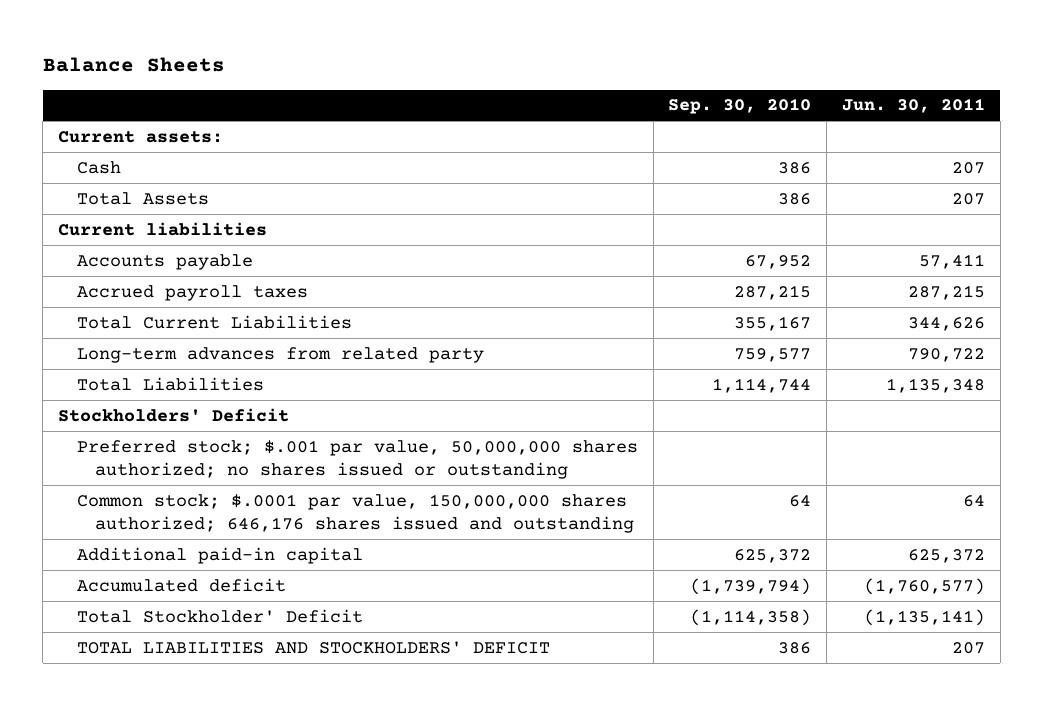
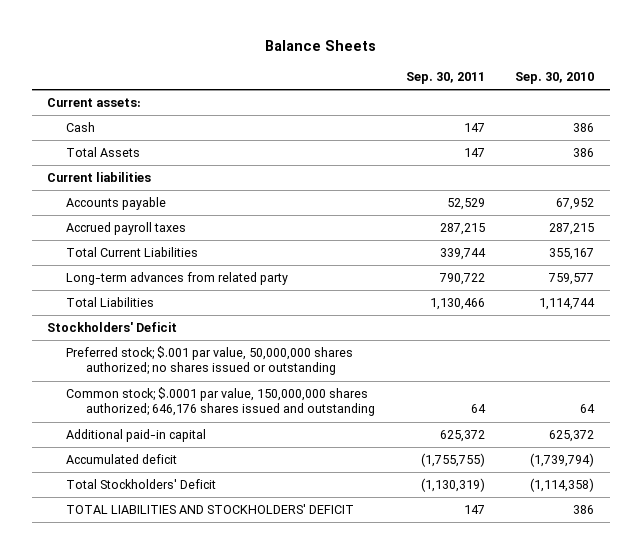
- | Sep. 30, 2010 | Jun. 30, 2011
+ | Sep. 30, 2011 | Sep. 30, 2010
- Total Stockholder' Deficit | (1,114,358) | (1,135,141)
+ Total Stockholders' Deficit | (1,130,319) | (1,114,358)

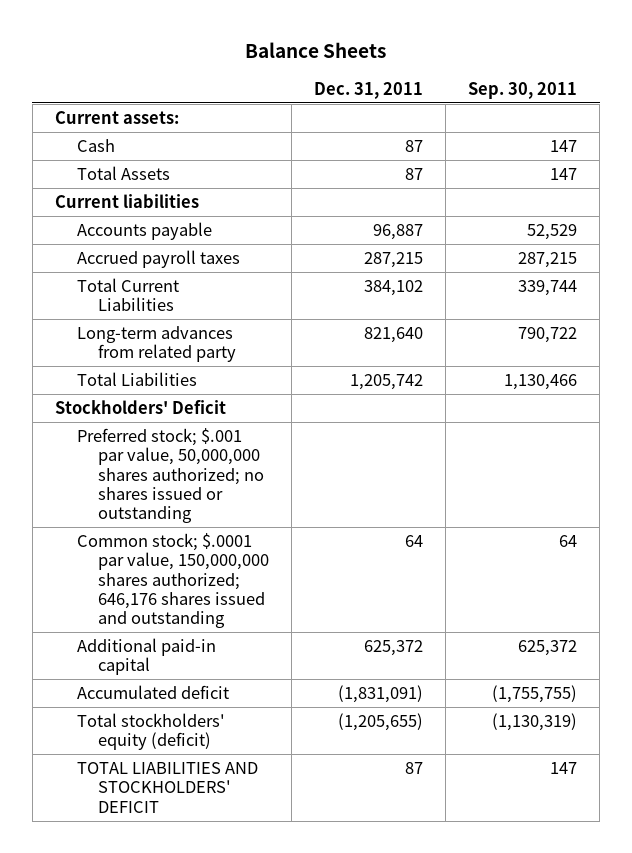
- | Sep. 30, 2011 | Sep. 30, 2010
+ | Dec. 31, 2011 | Sep. 30, 2011
- Total Stockholders' Deficit | (1,130,319) | (1,114,358)
+ Total stockholders' equity (deficit) | (1,205,655) | (1,130,319)

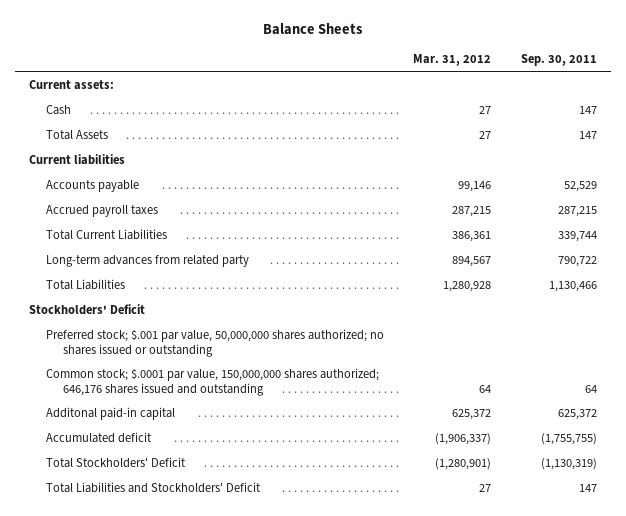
- | Dec. 31, 2011 | Sep. 30, 2011
+ | Mar. 31, 2012 | Sep. 30, 2011
- Additional paid-in capital | 625,372 | 625,372
+ Additonal paid-in capital | 625,372 | 625,372
- Total stockholders' equity (deficit) | (1,205,655) | (1,130,319)
- TOTAL LIABILITIES AND STOCKHOLDERS' DEFICIT | 87 | 147
+ Total Stockholders' Deficit | (1,280,901) | (1,130,319)
+ Total Liabilities and Stockholders' Deficit | 27 | 147

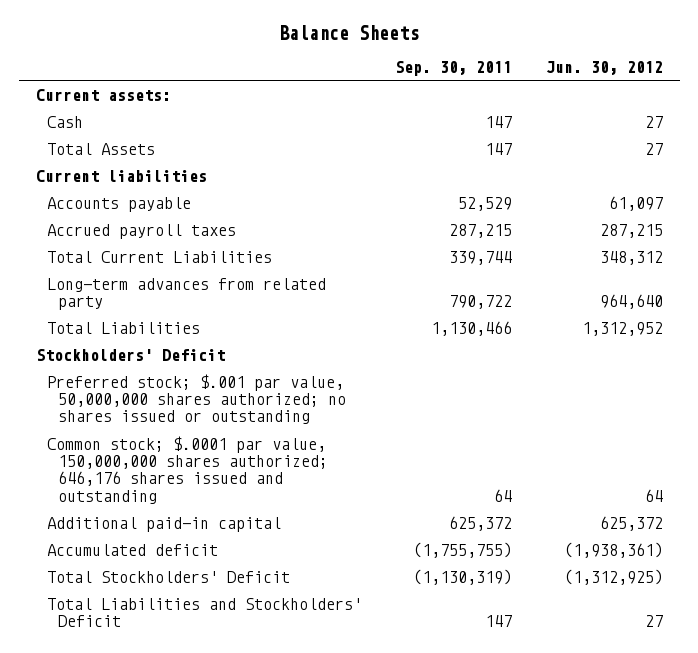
- | Mar. 31, 2012 | Sep. 30, 2011
+ | Sep. 30, 2011 | Jun. 30, 2012
- Additonal paid-in capital | 625,372 | 625,372
+ Additional paid-in capital | 625,372 | 625,372

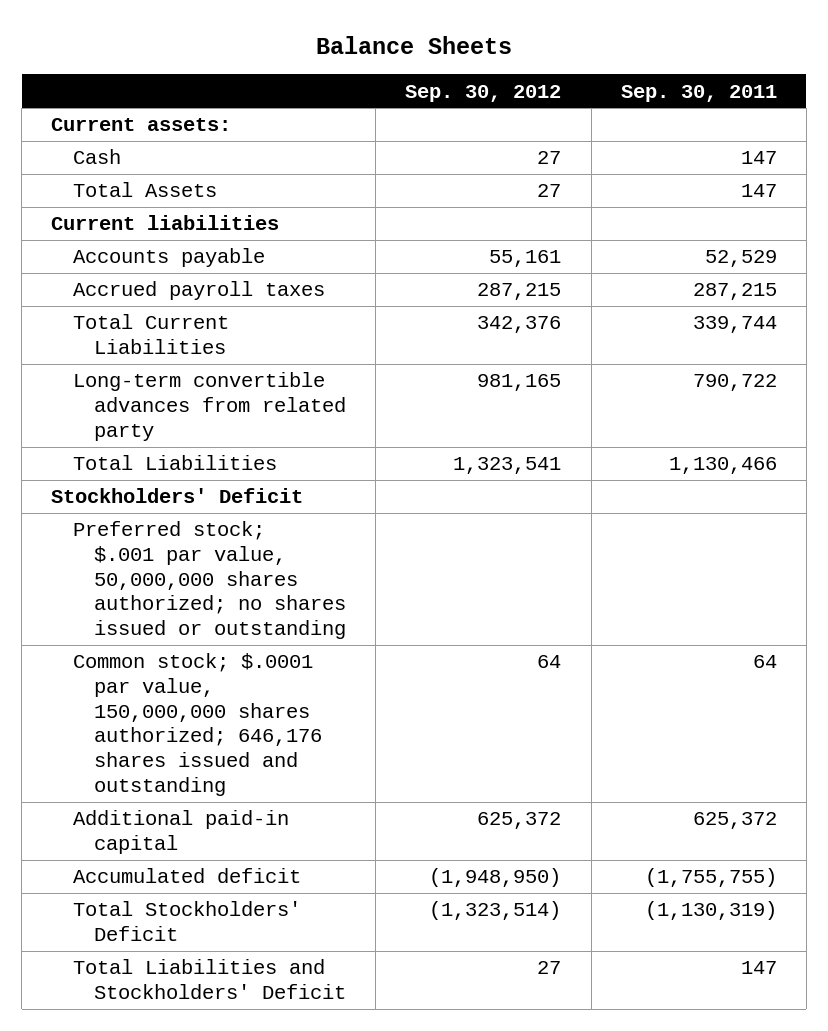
- | Sep. 30, 2011 | Jun. 30, 2012
+ | Sep. 30, 2012 | Sep. 30, 2011
- Long-term advances from related party | 790,722 | 964,640
+ Long-term convertible advances from related party | 981,165 | 790,722

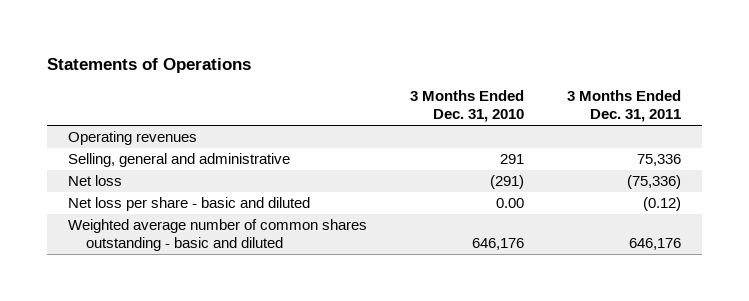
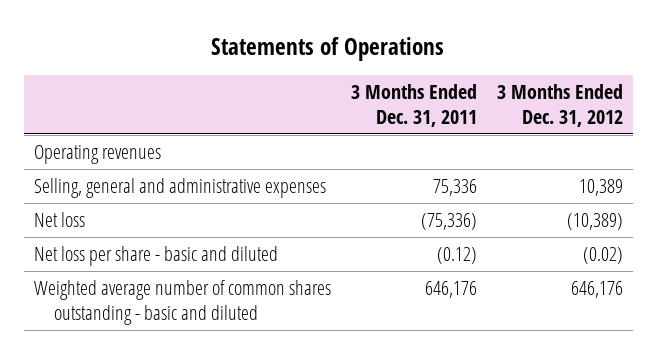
- | 3 Months Ended Dec. 31, 2010 | 3 Months Ended Dec. 31, 2011
+ | 3 Months Ended Dec. 31, 2011 | 3 Months Ended Dec. 31, 2012
- Selling, general and administrative | 291 | 75,336
+ Selling, general and administrative expenses | 75,336 | 10,389

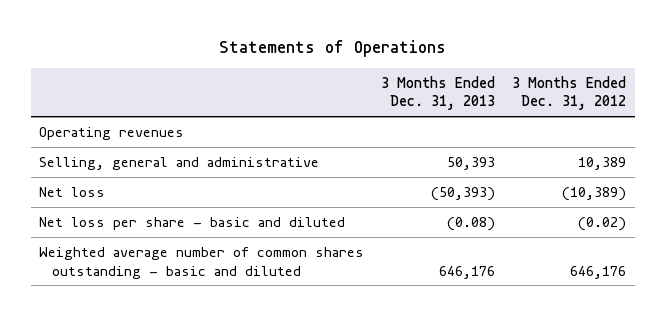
- | 3 Months Ended Dec. 31, 2011 | 3 Months Ended Dec. 31, 2012
+ | 3 Months Ended Dec. 31, 2013 | 3 Months Ended Dec. 31, 2012
- Selling, general and administrative expenses | 75,336 | 10,389
+ Selling, general and administrative | 50,393 | 10,389

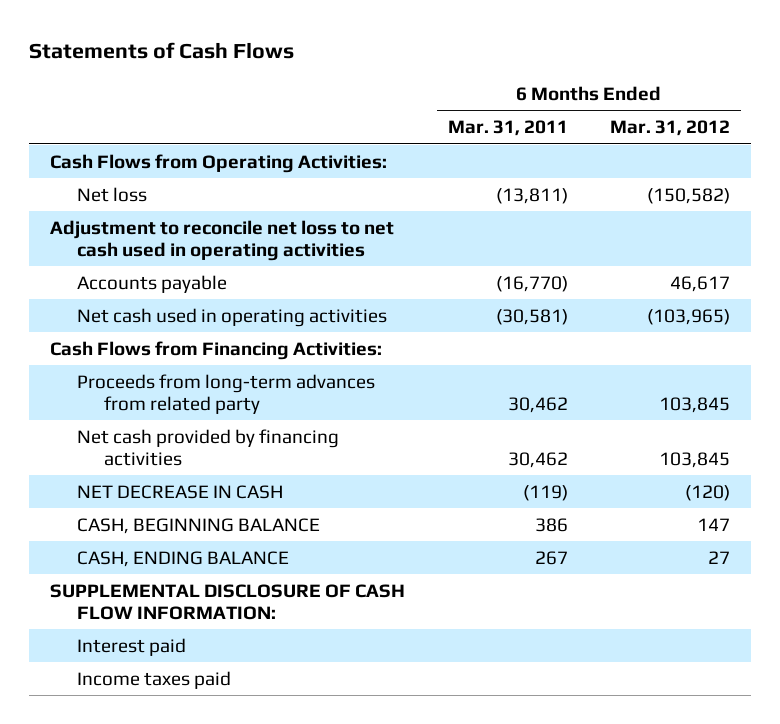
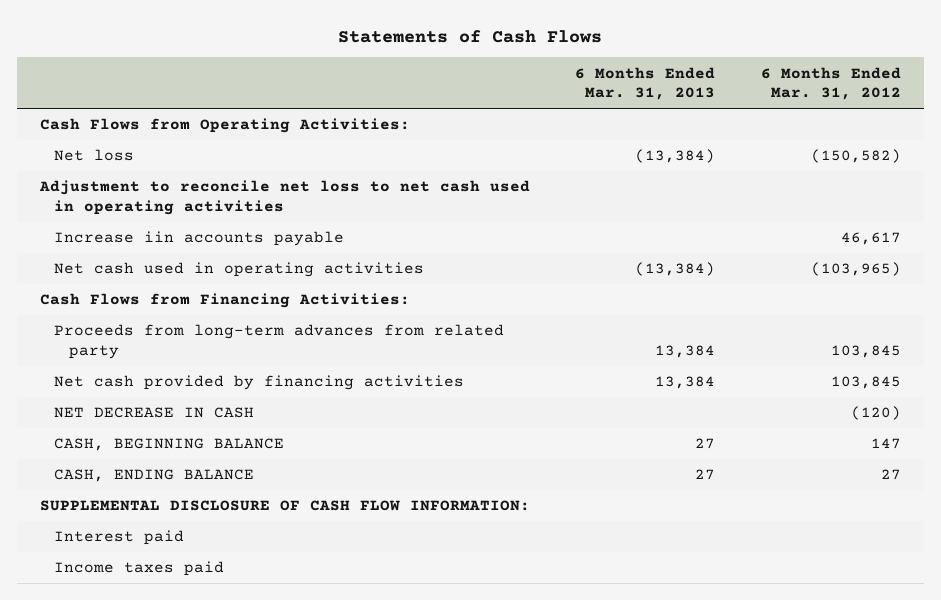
- | 6 Months Ended Mar. 31, 2011 | 6 Months Ended Mar. 31, 2012
+ | 6 Months Ended Mar. 31, 2013 | 6 Months Ended Mar. 31, 2012
- Accounts payable | (16,770) | 46,617
+ Increase iin accounts payable | | 46,617

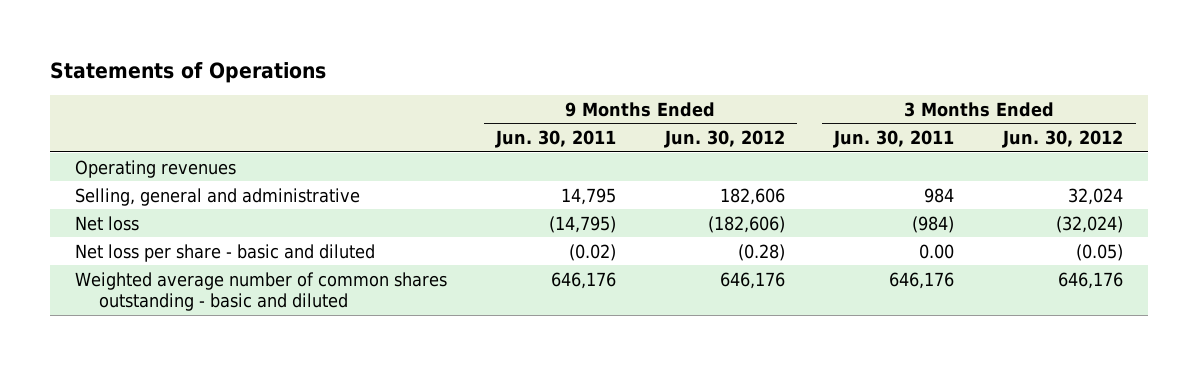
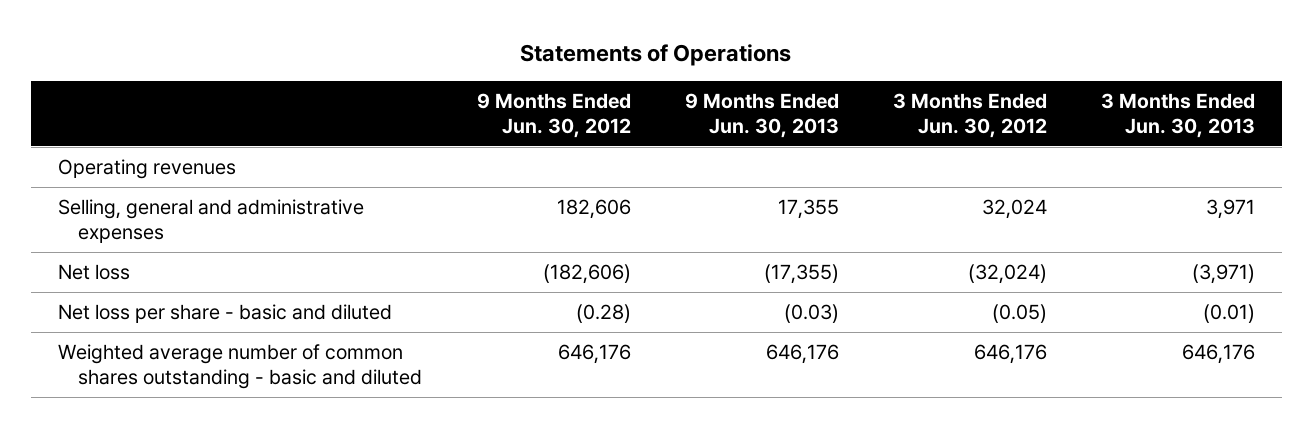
- | 9 Months Ended Jun. 30, 2011 | 9 Months Ended Jun. 30, 2012 | 3 Months Ended Jun. 30, 2011 | 3 Months Ended Jun. 30, 2012
+ | 9 Months Ended Jun. 30, 2012 | 9 Months Ended Jun. 30, 2013 | 3 Months Ended Jun. 30, 2012 | 3 Months Ended Jun. 30, 2013
- Selling, general and administrative | 14,795 | 182,606 | 984 | 32,024
+ Selling, general and administrative expenses | 182,606 | 17,355 | 32,024 | 3,971

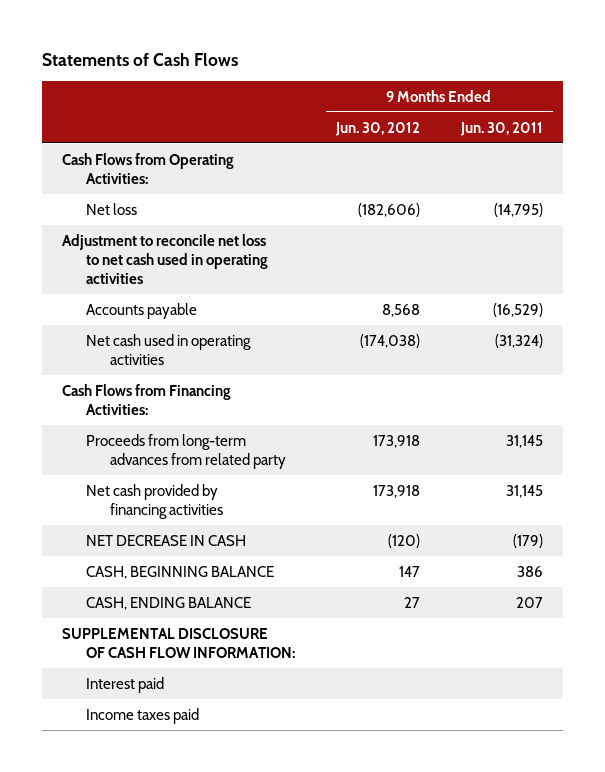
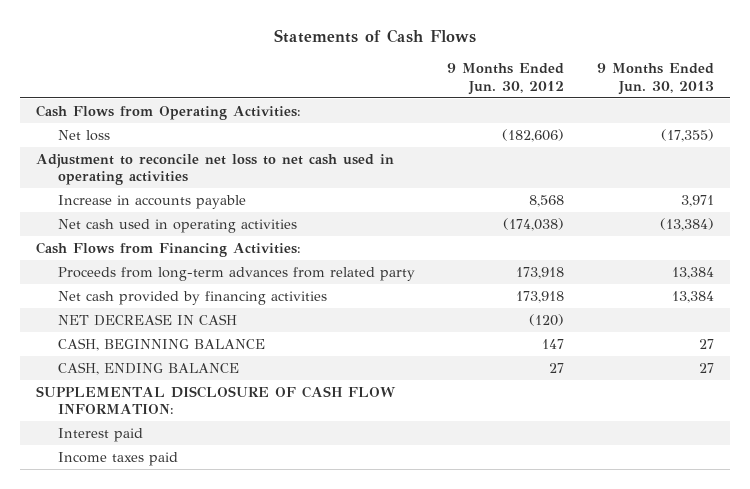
- | 9 Months Ended Jun. 30, 2012 | 9 Months Ended Jun. 30, 2011
+ | 9 Months Ended Jun. 30, 2012 | 9 Months Ended Jun. 30, 2013
- Accounts payable | 8,568 | (16,529)
+ Increase in accounts payable | 8,568 | 3,971

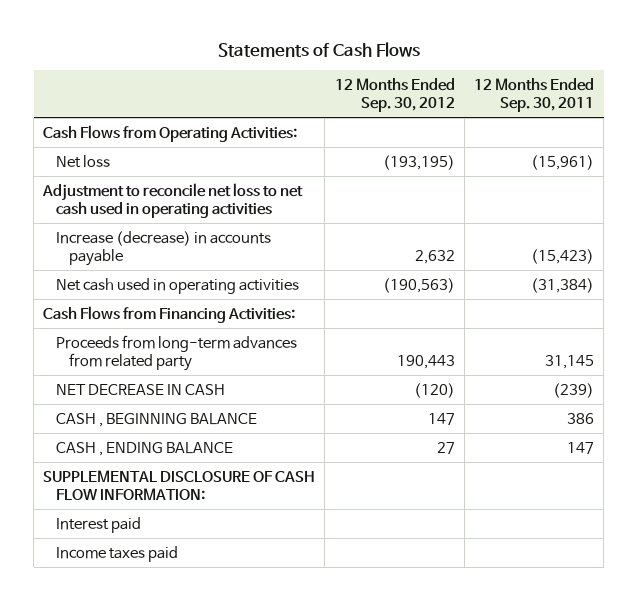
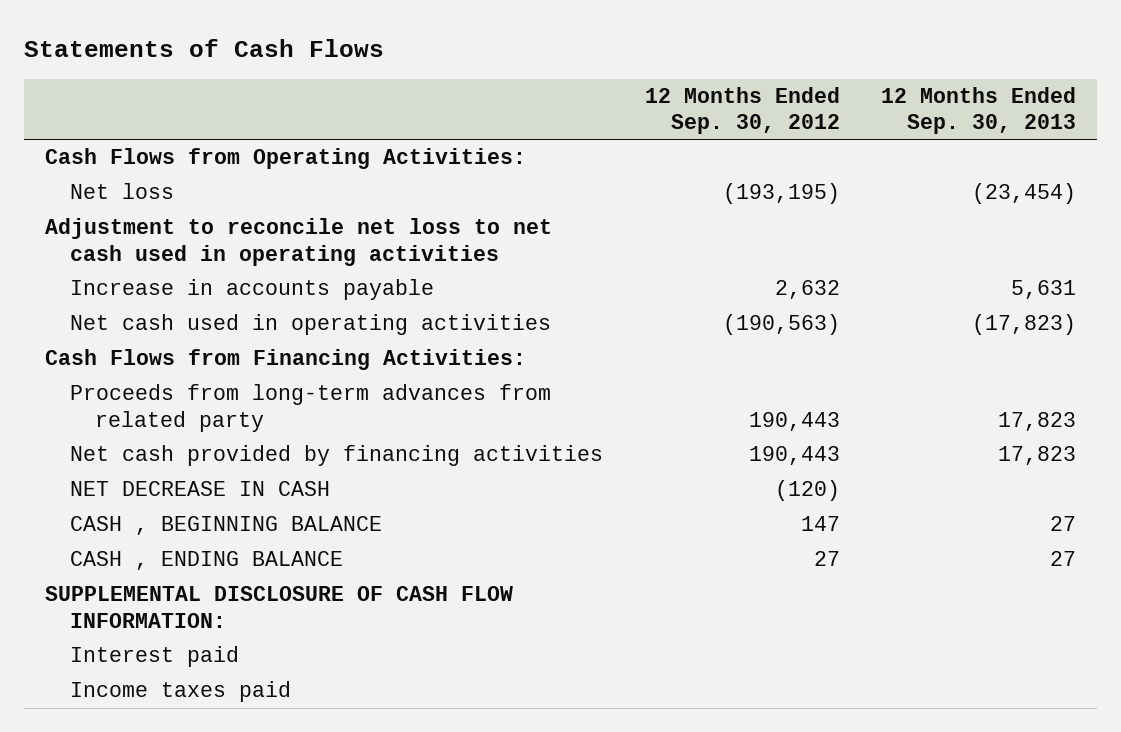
- | 12 Months Ended Sep. 30, 2012 | 12 Months Ended Sep. 30, 2011
+ | 12 Months Ended Sep. 30, 2012 | 12 Months Ended Sep. 30, 2013
- Increase (decrease) in accounts payable | 2,632 | (15,423)
+ Increase in accounts payable | 2,632 | 5,631
+ Net cash provided by financing activities | 190,443 | 17,823

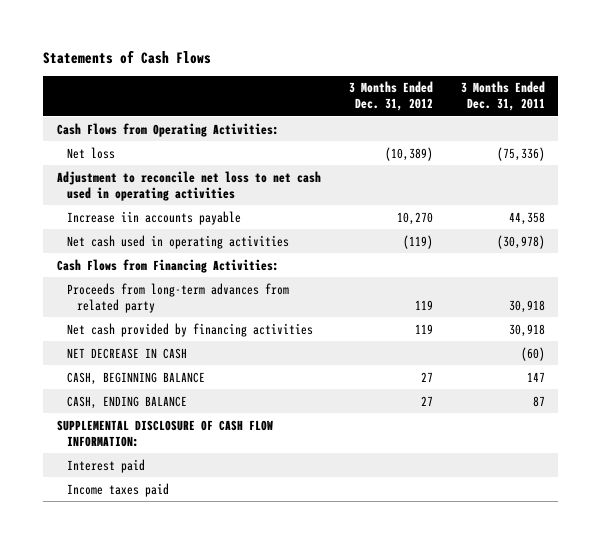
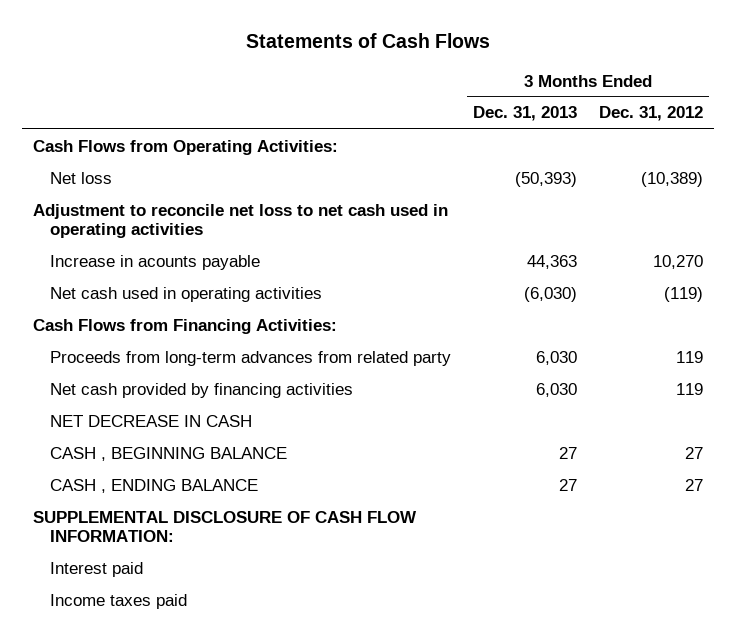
- | 3 Months Ended Dec. 31, 2012 | 3 Months Ended Dec. 31, 2011
+ | 3 Months Ended Dec. 31, 2013 | 3 Months Ended Dec. 31, 2012
- Increase iin accounts payable | 10,270 | 44,358
+ Increase in acounts payable | 44,363 | 10,270
- CASH, BEGINNING BALANCE | 27 | 147
- CASH, ENDING BALANCE | 27 | 87
+ CASH , BEGINNING BALANCE | 27 | 27
+ CASH , ENDING BALANCE | 27 | 27

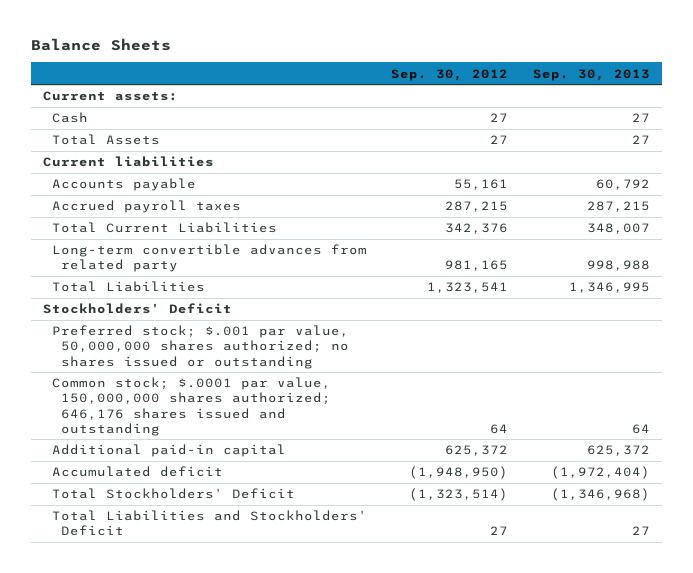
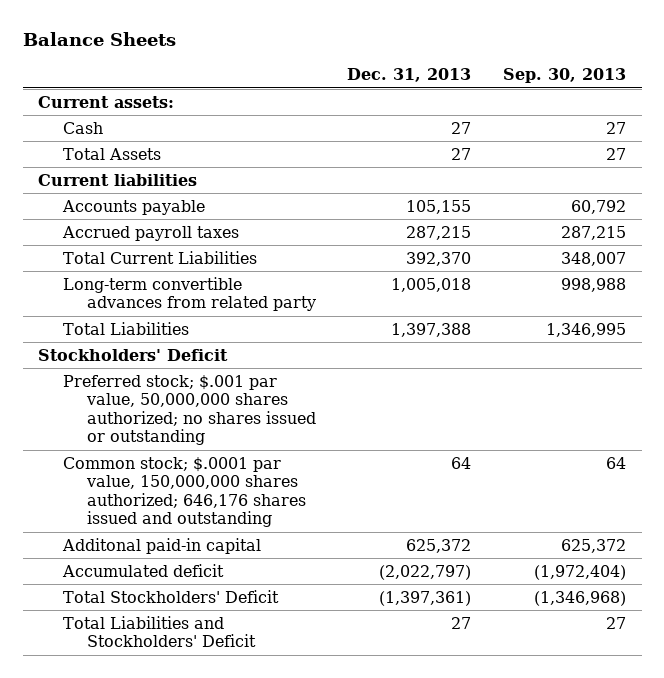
- | Sep. 30, 2012 | Sep. 30, 2013
+ | Dec. 31, 2013 | Sep. 30, 2013
- Additional paid-in capital | 625,372 | 625,372
+ Additonal paid-in capital | 625,372 | 625,372

